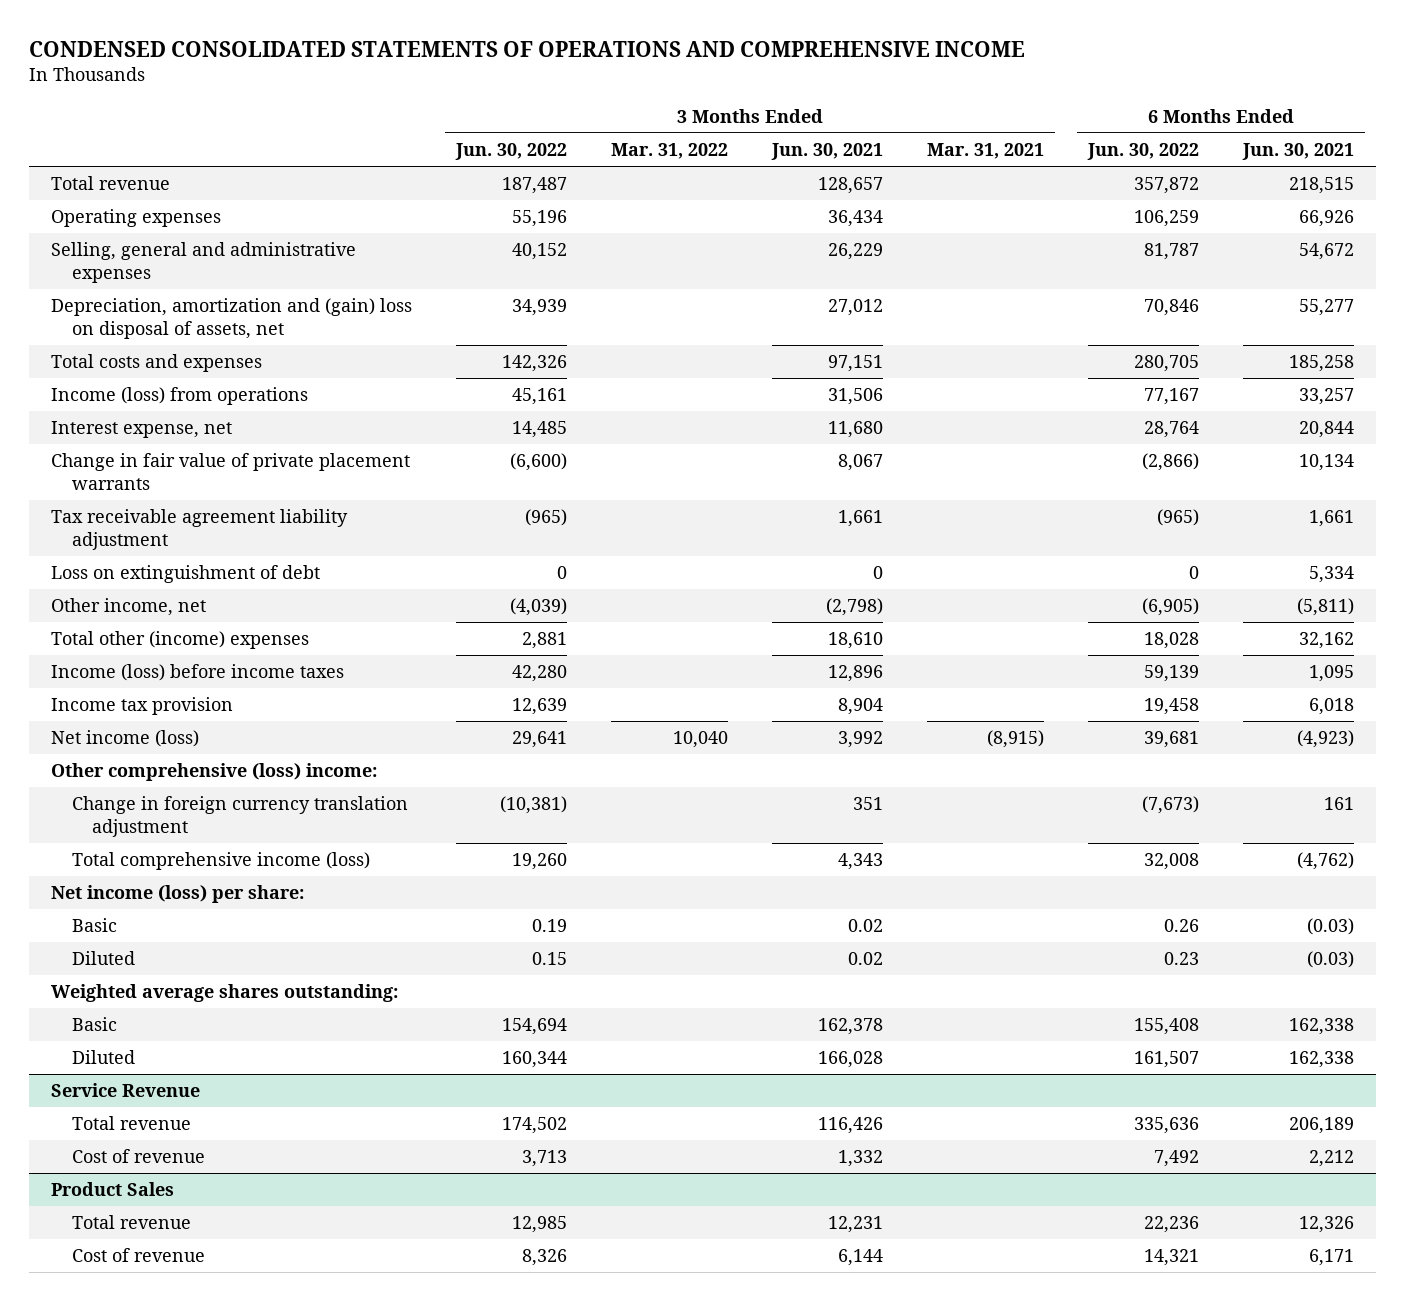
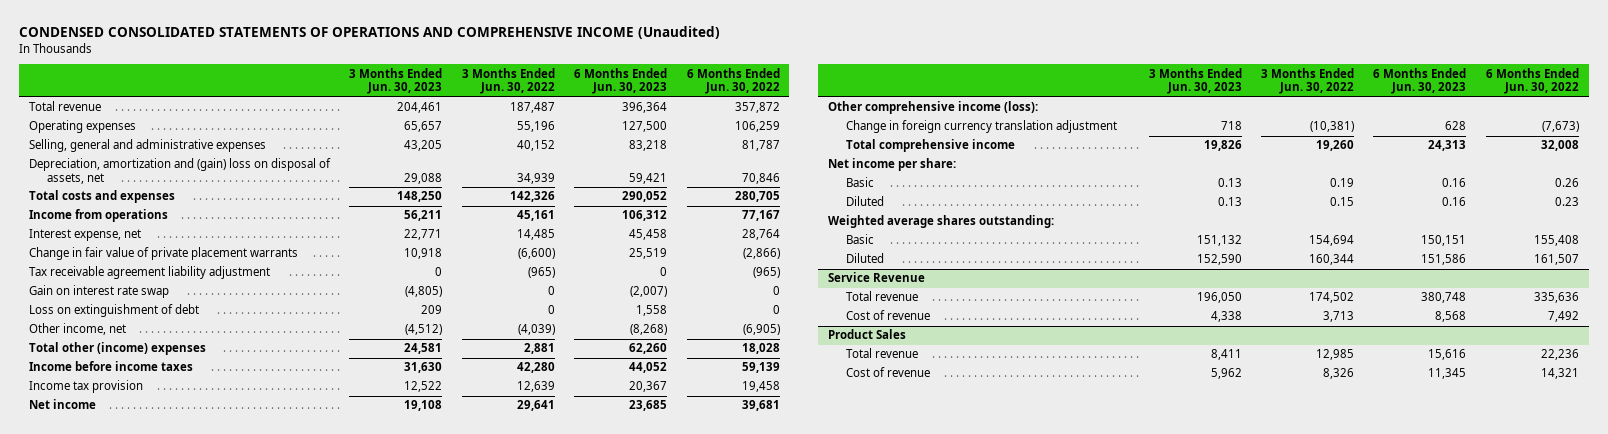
- CONDENSED CONSOLIDATED STATEMENTS OF OPERATIONS AND COMPREHENSIVE INCOME
+ CONDENSED CONSOLIDATED STATEMENTS OF OPERATIONS AND COMPREHENSIVE INCOME (Unaudited)
- | 3 Months Ended Jun. 30, 2022 | 3 Months Ended Mar. 31, 2022 | 3 Months Ended Jun. 30, 2021 | 3 Months Ended Mar. 31, 2021 | 6 Months Ended Jun. 30, 2022 | 6 Months Ended Jun. 30, 2021
+ | 3 Months Ended Jun. 30, 2023 | 3 Months Ended Jun. 30, 2022 | 6 Months Ended Jun. 30, 2023 | 6 Months Ended Jun. 30, 2022
- Income (loss) from operations | 45,161 | | 31,506 | | 77,167 | 33,257
+ Income from operations | 56,211 | 45,161 | 106,312 | 77,167
+ Gain on interest rate swap | (4,805) | 0 | (2,007) | 0
- Income (loss) before income taxes | 42,280 | | 12,896 | | 59,139 | 1,095
+ Income before income taxes | 31,630 | 42,280 | 44,052 | 59,139
- Net income (loss) | 29,641 | 10,040 | 3,992 | (8,915) | 39,681 | (4,923)
- Other comprehensive (loss) income:
+ Net income | 19,108 | 29,641 | 23,685 | 39,681
+ Other comprehensive income (loss):
- Total comprehensive income (loss) | 19,260 | | 4,343 | | 32,008 | (4,762)
- Net income (loss) per share:
+ Total comprehensive income | 19,826 | 19,260 | 24,313 | 32,008
+ Net income per share:

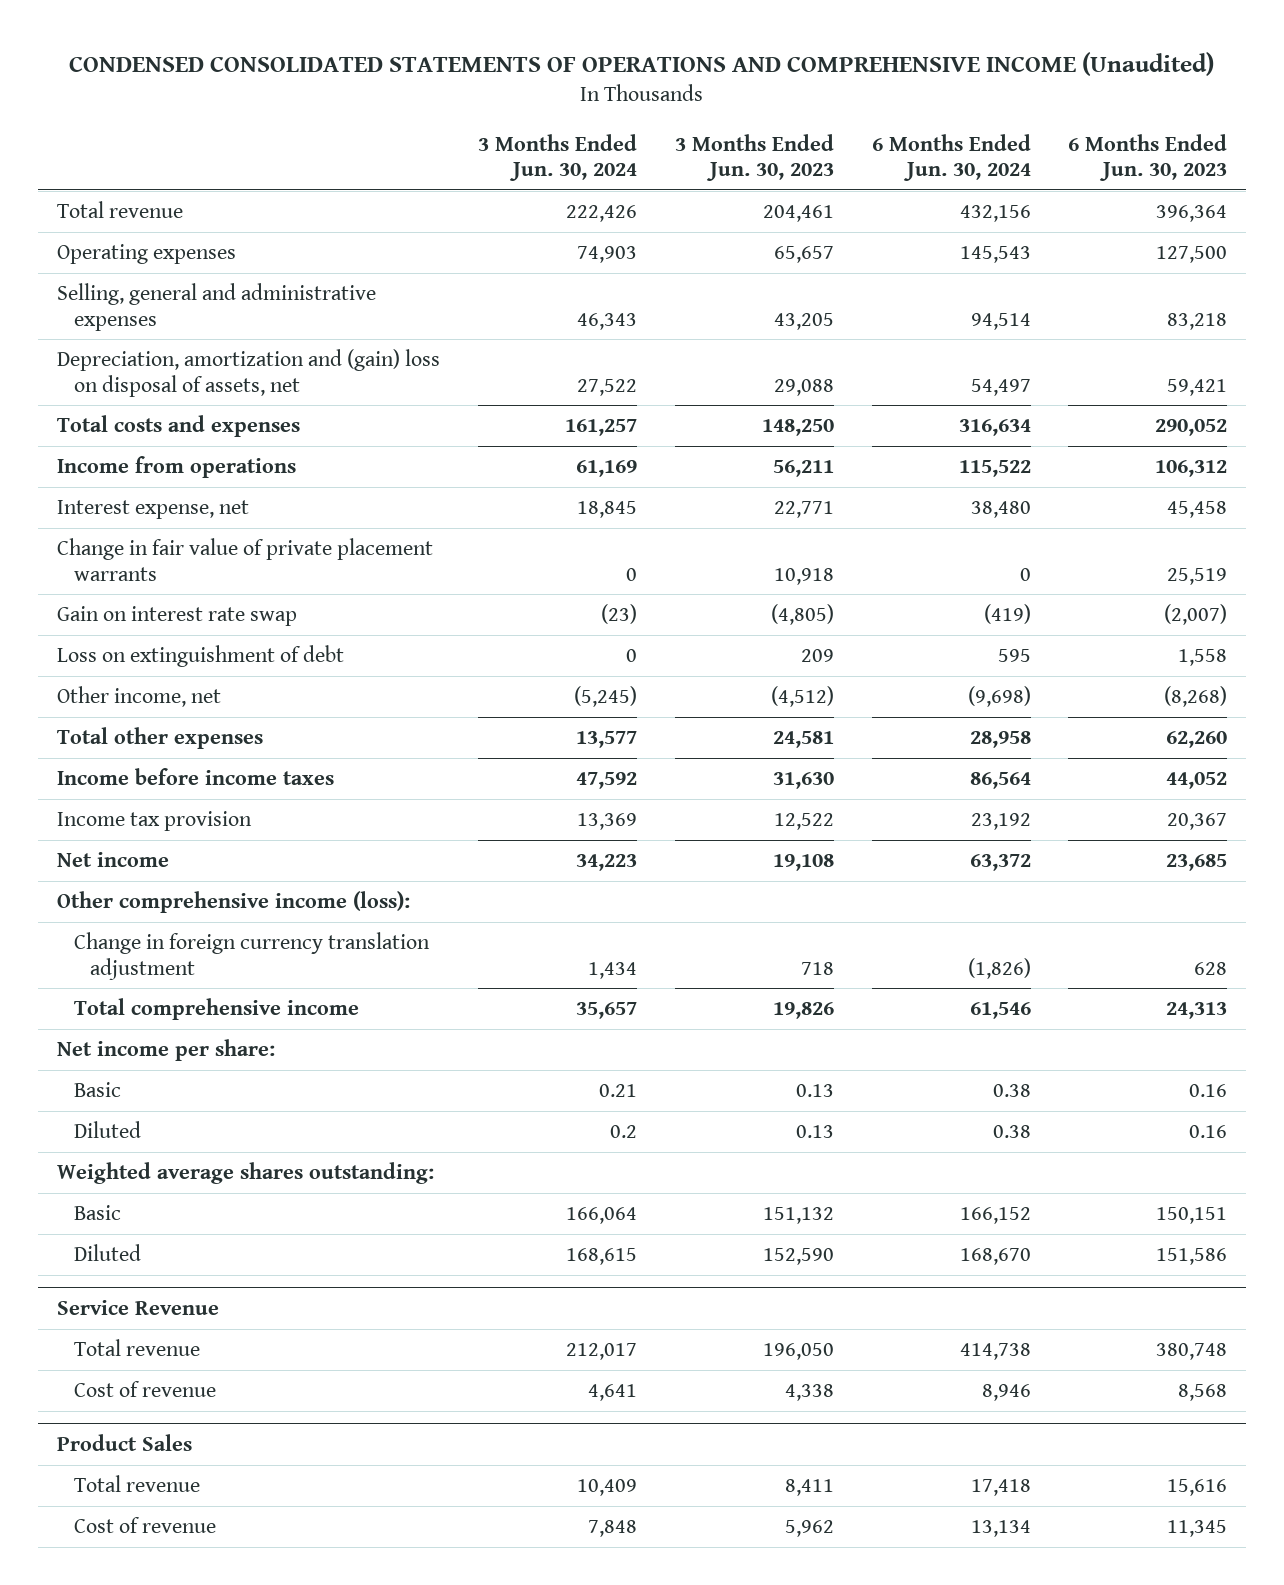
- | 3 Months Ended Jun. 30, 2023 | 3 Months Ended Jun. 30, 2022 | 6 Months Ended Jun. 30, 2023 | 6 Months Ended Jun. 30, 2022
+ | 3 Months Ended Jun. 30, 2024 | 3 Months Ended Jun. 30, 2023 | 6 Months Ended Jun. 30, 2024 | 6 Months Ended Jun. 30, 2023
- Tax receivable agreement liability adjustment | 0 | (965) | 0 | (965)
- Total other (income) expenses | 24,581 | 2,881 | 62,260 | 18,028
+ Total other expenses | 13,577 | 24,581 | 28,958 | 62,260

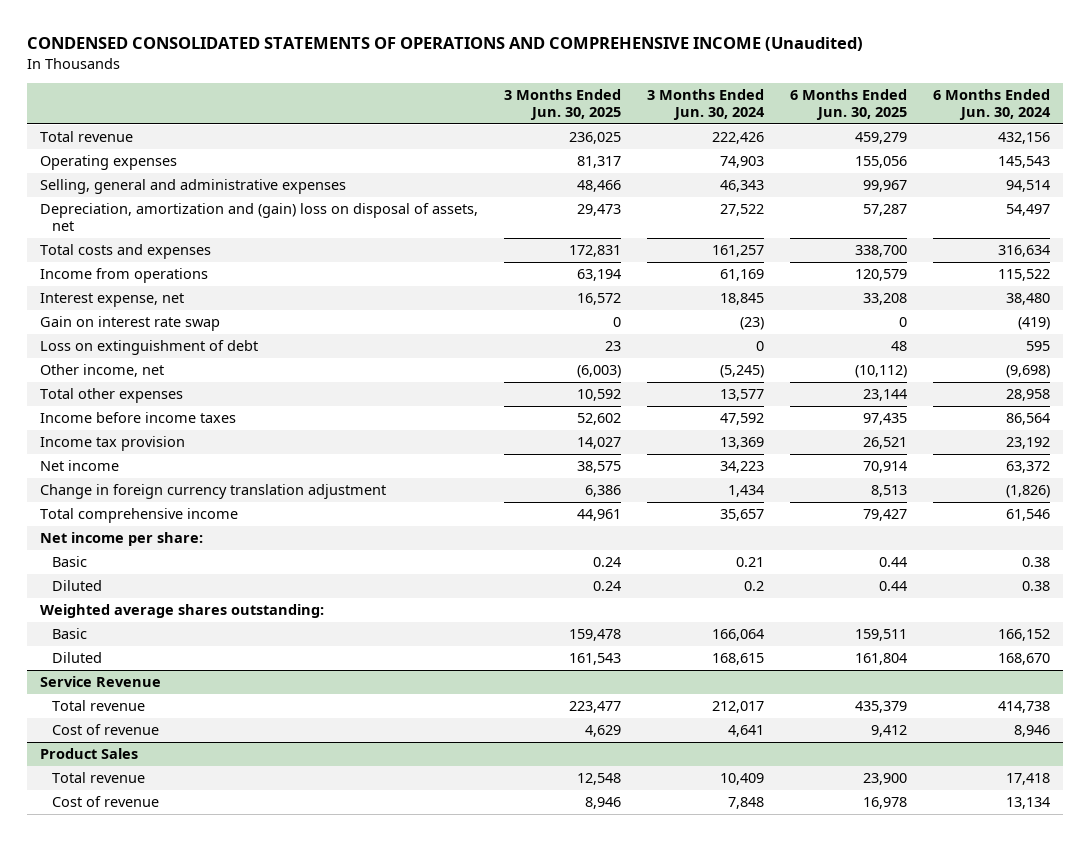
- | 3 Months Ended Jun. 30, 2024 | 3 Months Ended Jun. 30, 2023 | 6 Months Ended Jun. 30, 2024 | 6 Months Ended Jun. 30, 2023
+ | 3 Months Ended Jun. 30, 2025 | 3 Months Ended Jun. 30, 2024 | 6 Months Ended Jun. 30, 2025 | 6 Months Ended Jun. 30, 2024
- Change in fair value of private placement warrants | 0 | 10,918 | 0 | 25,519
- Other comprehensive income (loss):

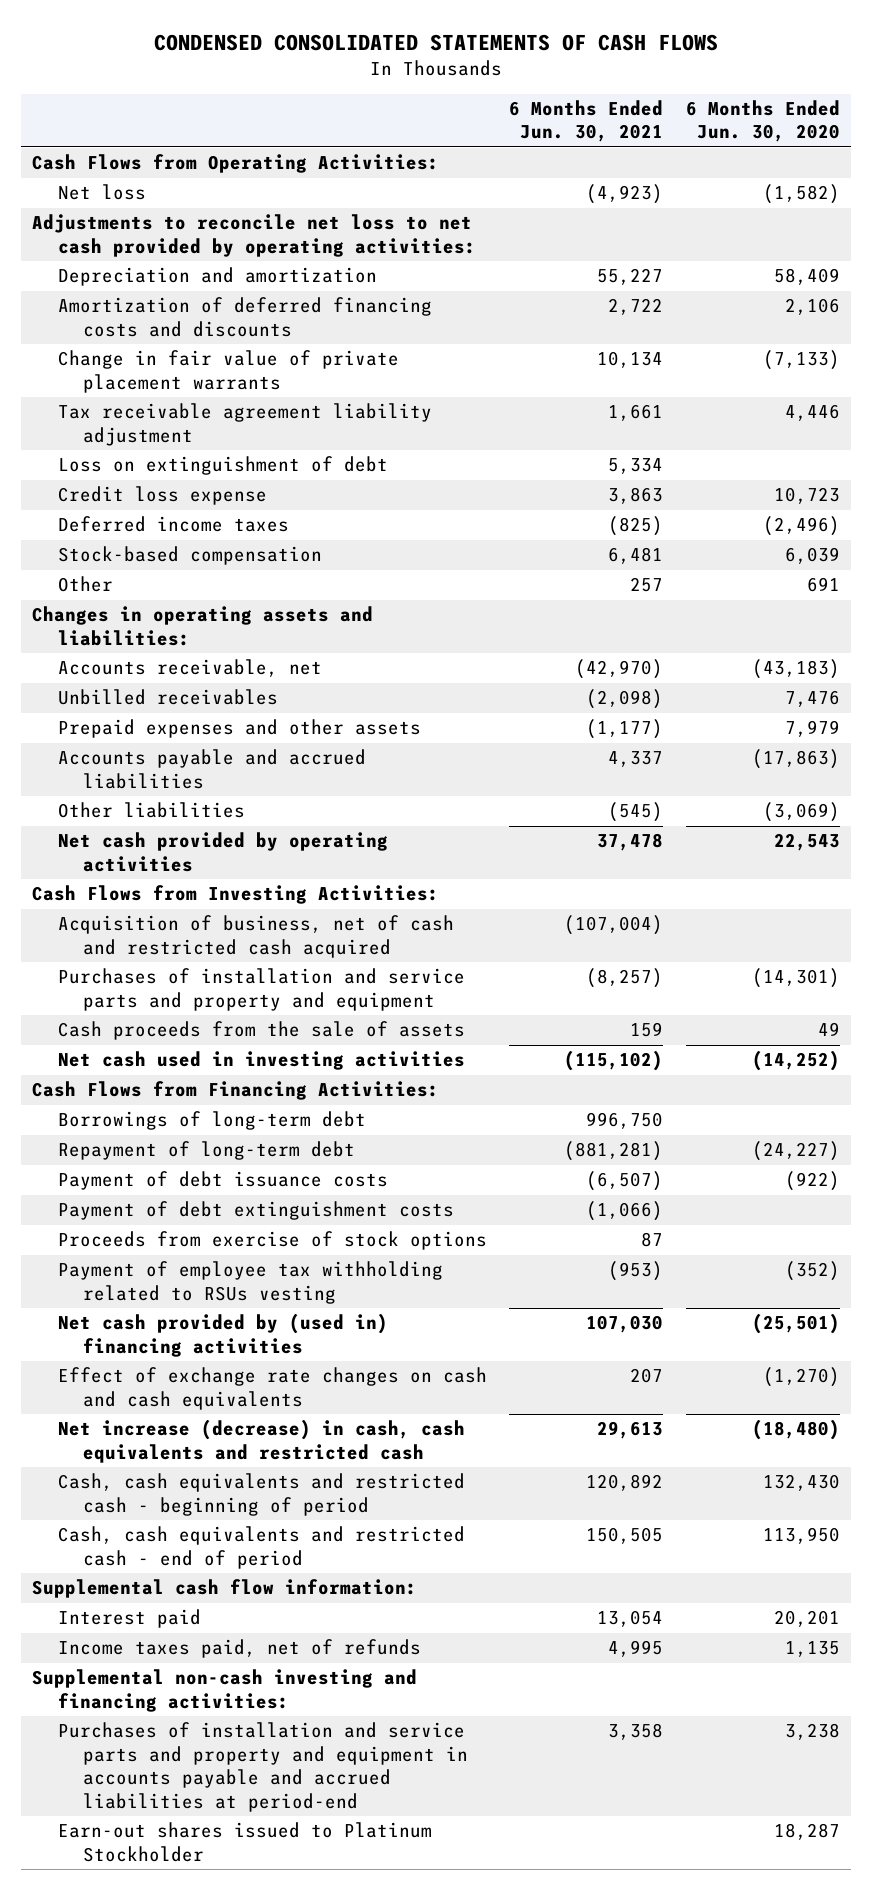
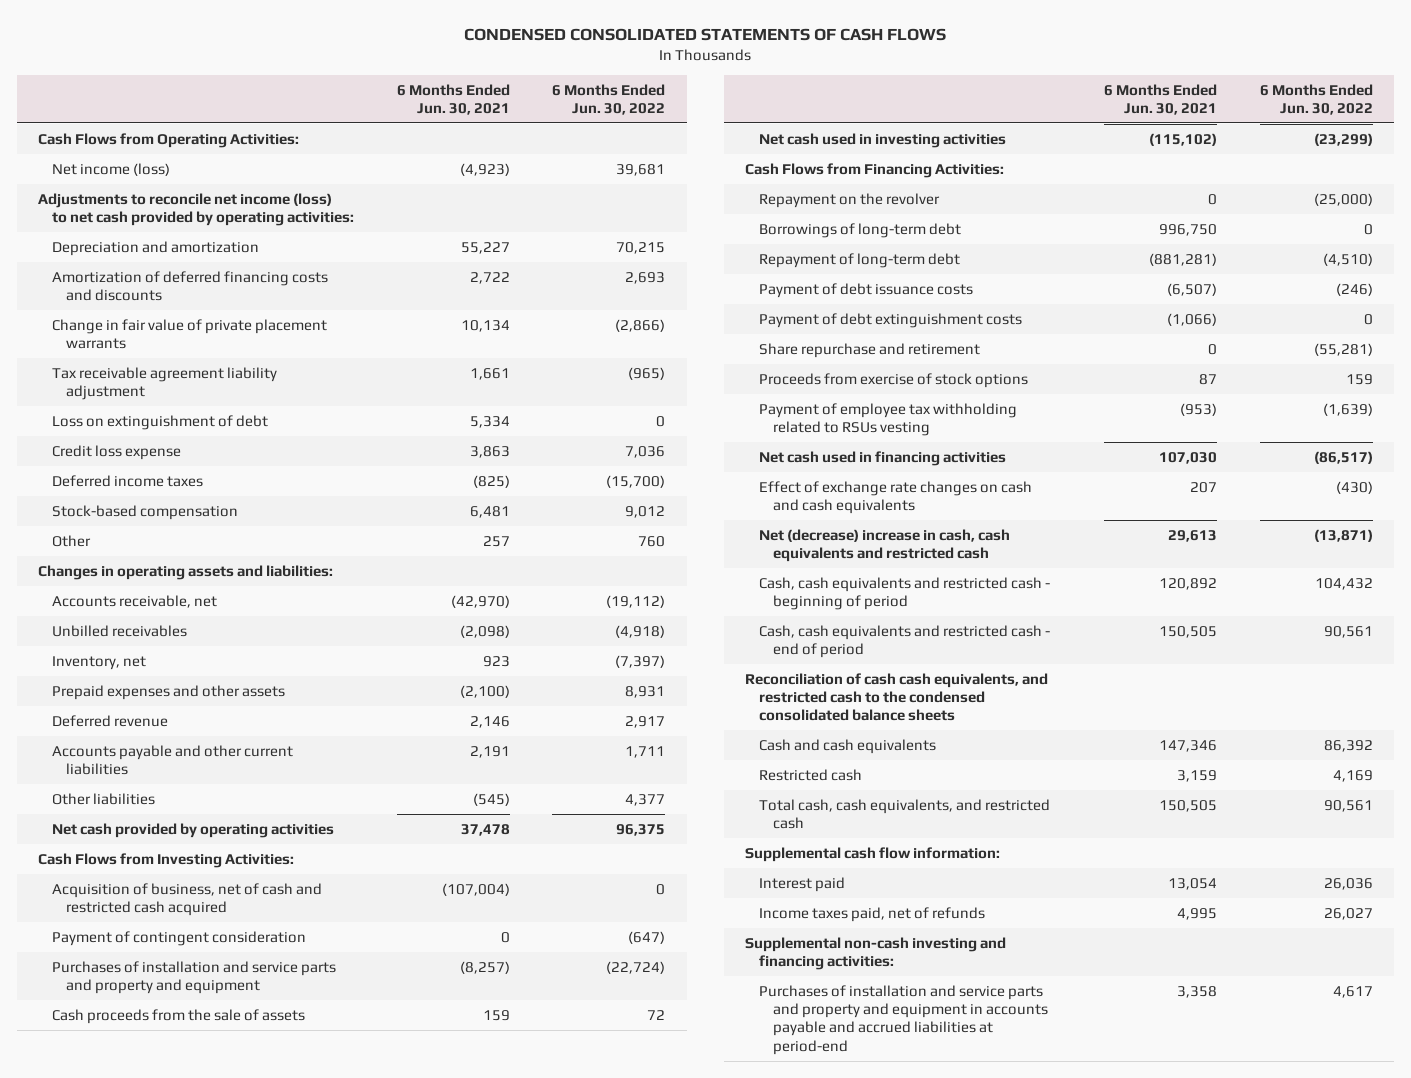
- | 6 Months Ended Jun. 30, 2021 | 6 Months Ended Jun. 30, 2020
+ | 6 Months Ended Jun. 30, 2021 | 6 Months Ended Jun. 30, 2022
- Net loss | (4,923) | (1,582)
- Adjustments to reconcile net loss to net cash provided by operating activities:
+ Net income (loss) | (4,923) | 39,681
+ Adjustments to reconcile net income (loss) to net cash provided by operating activities:
- Prepaid expenses and other assets | (1,177) | 7,979
- Accounts payable and accrued liabilities | 4,337 | (17,863)
+ Inventory, net | 923 | (7,397)
+ Prepaid expenses and other assets | (2,100) | 8,931
+ Deferred revenue | 2,146 | 2,917
+ Accounts payable and other current liabilities | 2,191 | 1,711
+ Payment of contingent consideration | 0 | (647)
+ Repayment on the revolver | 0 | (25,000)
+ Share repurchase and retirement | 0 | (55,281)
- Net cash provided by (used in) financing activities | 107,030 | (25,501)
+ Net cash used in financing activities | 107,030 | (86,517)
- Net increase (decrease) in cash, cash equivalents and restricted cash | 29,613 | (18,480)
+ Net (decrease) increase in cash, cash equivalents and restricted cash | 29,613 | (13,871)
+ Reconciliation of cash cash equivalents, and restricted cash to the condensed consolidated balance sheets
+ Cash and cash equivalents | 147,346 | 86,392
+ Restricted cash | 3,159 | 4,169
+ Total cash, cash equivalents, and restricted cash | 150,505 | 90,561
- Earn-out shares issued to Platinum Stockholder | | 18,287

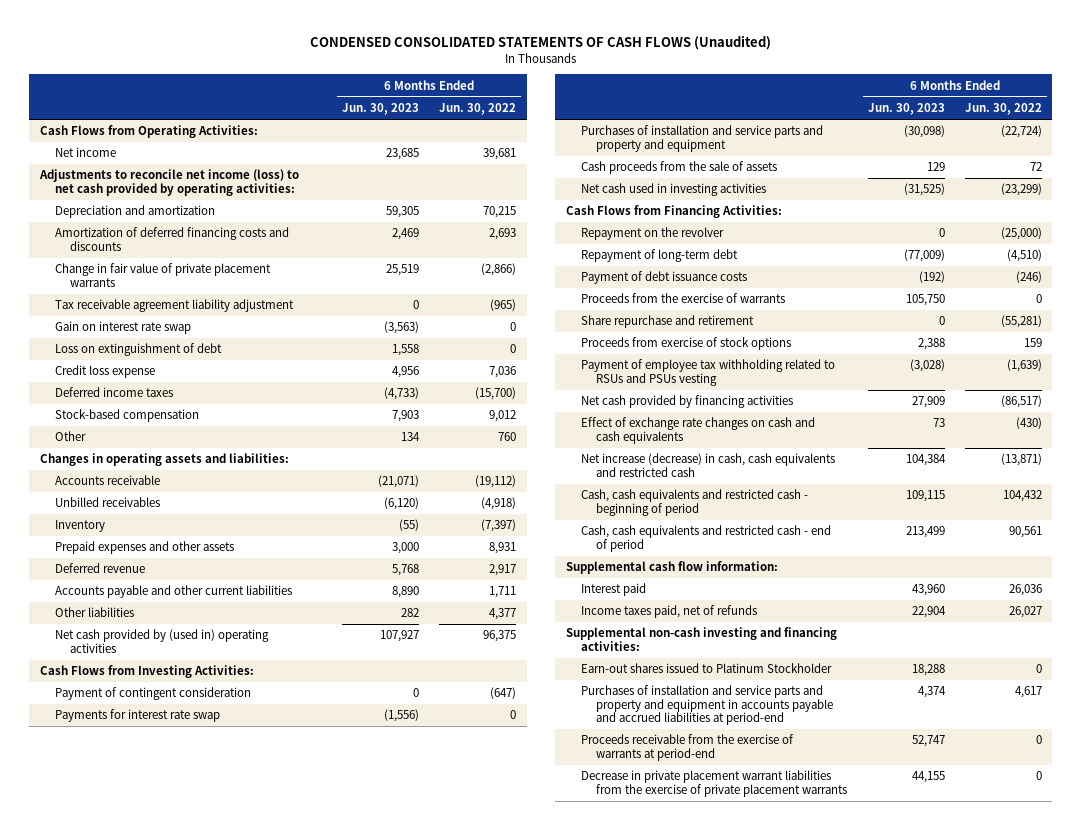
- CONDENSED CONSOLIDATED STATEMENTS OF CASH FLOWS
+ CONDENSED CONSOLIDATED STATEMENTS OF CASH FLOWS (Unaudited)
- | 6 Months Ended Jun. 30, 2021 | 6 Months Ended Jun. 30, 2022
+ | 6 Months Ended Jun. 30, 2023 | 6 Months Ended Jun. 30, 2022
- Net income (loss) | (4,923) | 39,681
+ Net income | 23,685 | 39,681
+ Gain on interest rate swap | (3,563) | 0
- Accounts receivable, net | (42,970) | (19,112)
+ Accounts receivable | (21,071) | (19,112)
- Inventory, net | 923 | (7,397)
+ Inventory | (55) | (7,397)
- Net cash provided by operating activities | 37,478 | 96,375
+ Net cash provided by (used in) operating activities | 107,927 | 96,375
- Acquisition of business, net of cash and restricted cash acquired | (107,004) | 0
+ Payments for interest rate swap | (1,556) | 0
- Borrowings of long-term debt | 996,750 | 0
- Payment of debt extinguishment costs | (1,066) | 0
+ Proceeds from the exercise of warrants | 105,750 | 0
- Payment of employee tax withholding related to RSUs vesting | (953) | (1,639)
- Net cash used in financing activities | 107,030 | (86,517)
+ Payment of employee tax withholding related to RSUs and PSUs vesting | (3,028) | (1,639)
+ Net cash provided by financing activities | 27,909 | (86,517)
- Net (decrease) increase in cash, cash equivalents and restricted cash | 29,613 | (13,871)
+ Net increase (decrease) in cash, cash equivalents and restricted cash | 104,384 | (13,871)
- Reconciliation of cash cash equivalents, and restricted cash to the condensed consolidated balance sheets
- Cash and cash equivalents | 147,346 | 86,392
- Restricted cash | 3,159 | 4,169
- Total cash, cash equivalents, and restricted cash | 150,505 | 90,561
+ Earn-out shares issued to Platinum Stockholder | 18,288 | 0
+ Proceeds receivable from the exercise of warrants at period-end | 52,747 | 0
+ Decrease in private placement warrant liabilities from the exercise of private placement warrants | 44,155 | 0

